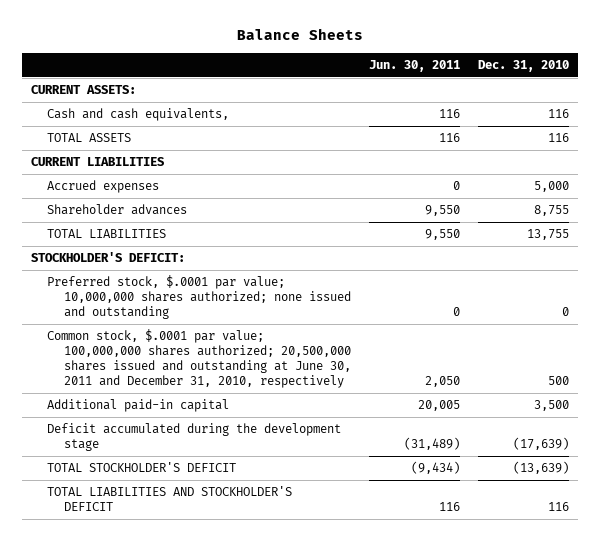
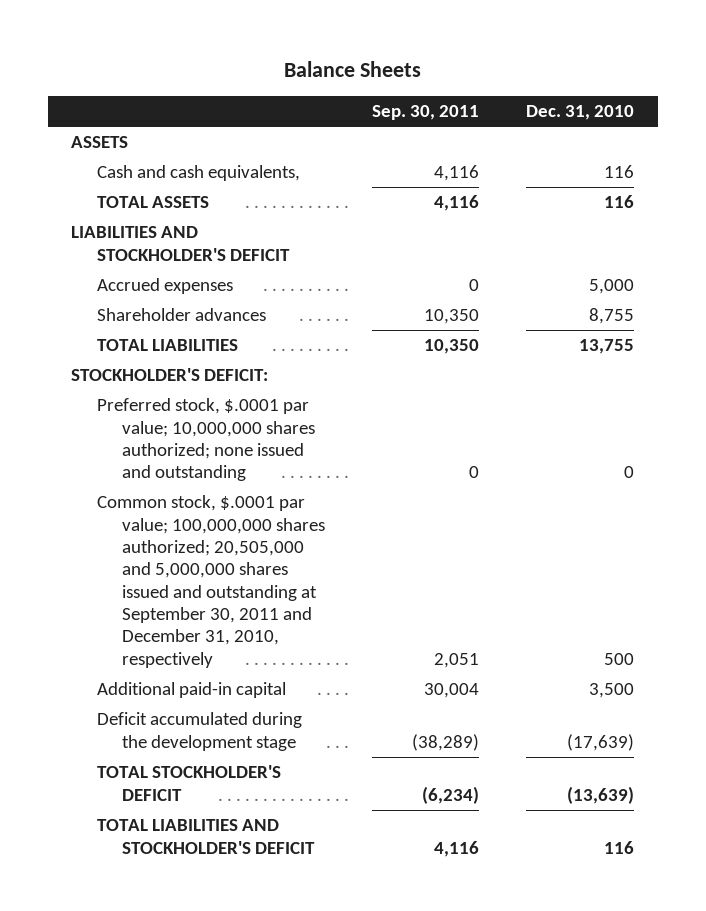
- | Jun. 30, 2011 | Dec. 31, 2010
+ | Sep. 30, 2011 | Dec. 31, 2010
- CURRENT ASSETS:
+ ASSETS
- CURRENT LIABILITIES
+ LIABILITIES AND STOCKHOLDER'S DEFICIT
- Common stock, $.0001 par value; 100,000,000 shares authorized; 20,500,000 shares issued and outstanding at June 30, 2011 and December 31, 2010, respectively | 2,050 | 500
+ Common stock, $.0001 par value; 100,000,000 shares authorized; 20,505,000 and 5,000,000 shares issued and outstanding at September 30, 2011 and December 31, 2010, respectively | 2,051 | 500

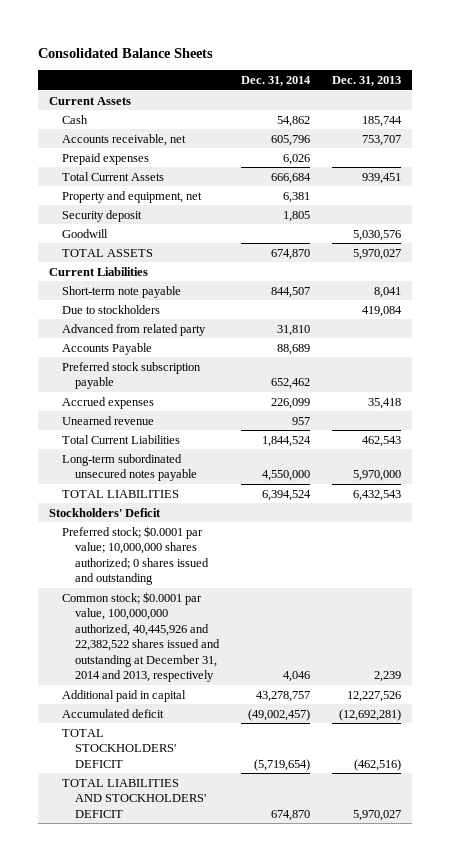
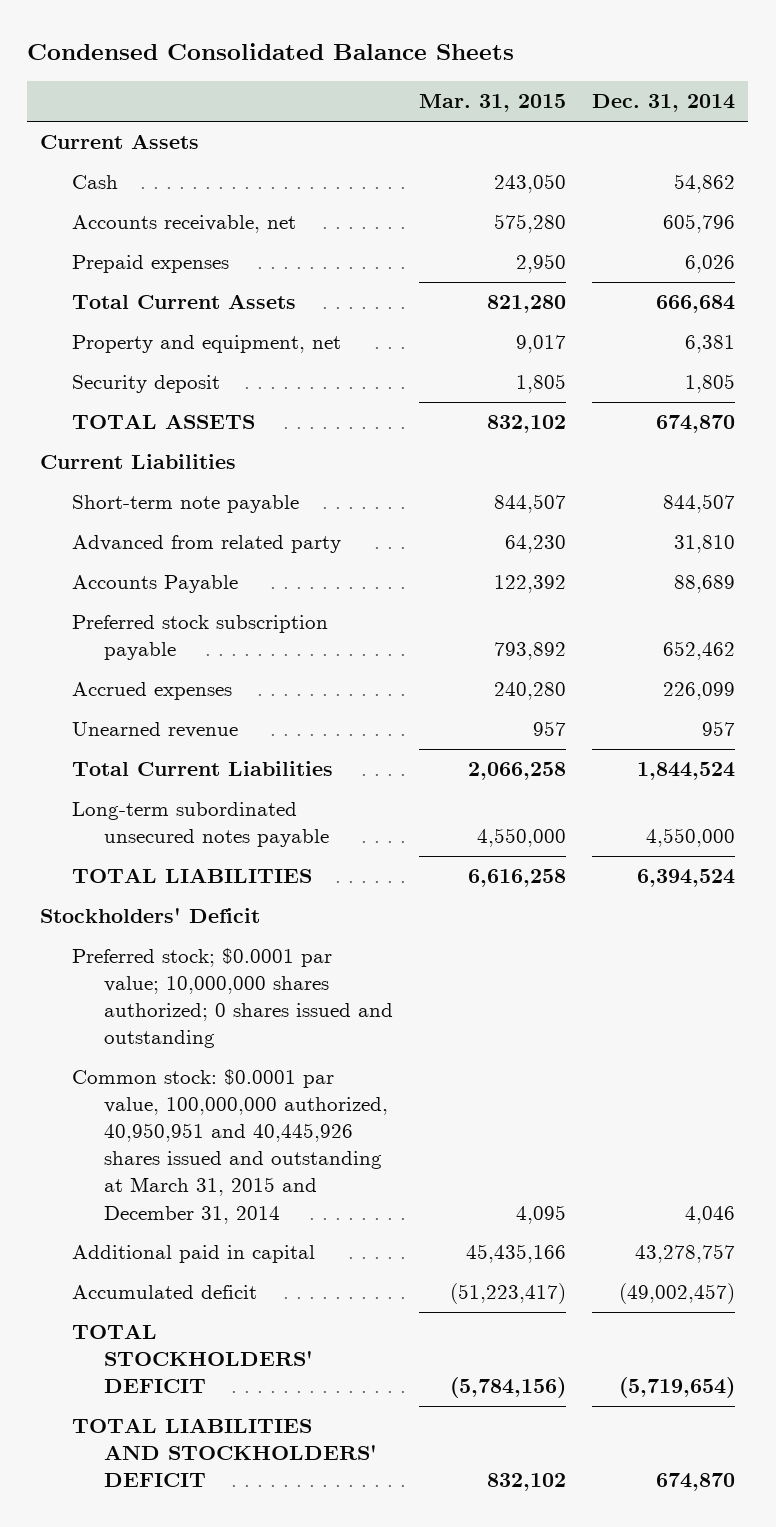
- Consolidated Balance Sheets
+ Condensed Consolidated Balance Sheets
- | Dec. 31, 2014 | Dec. 31, 2013
+ | Mar. 31, 2015 | Dec. 31, 2014
- Goodwill | | 5,030,576
- Due to stockholders | | 419,084
- Common stock; $0.0001 par value, 100,000,000 authorized, 40,445,926 and 22,382,522 shares issued and outstanding at December 31, 2014 and 2013, respectively | 4,046 | 2,239
+ Common stock: $0.0001 par value, 100,000,000 authorized, 40,950,951 and 40,445,926 shares issued and outstanding at March 31, 2015 and December 31, 2014 | 4,095 | 4,046

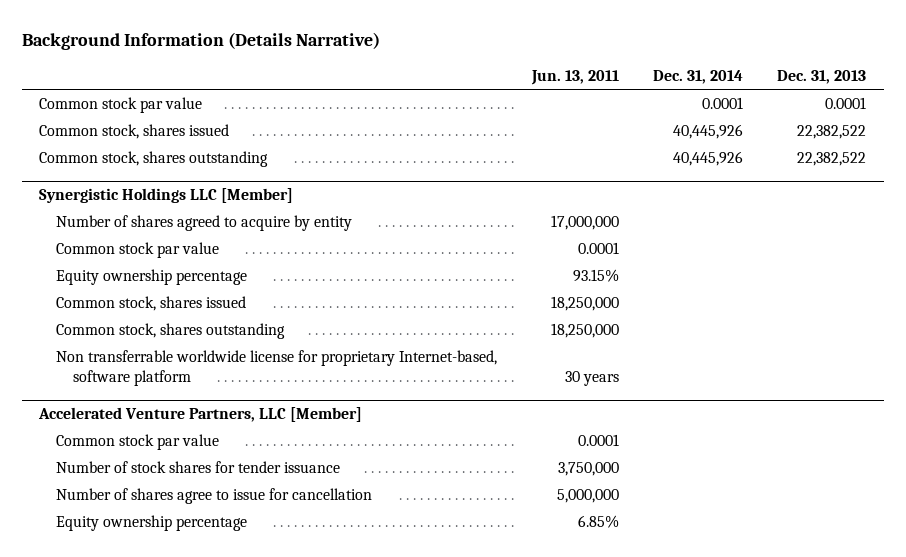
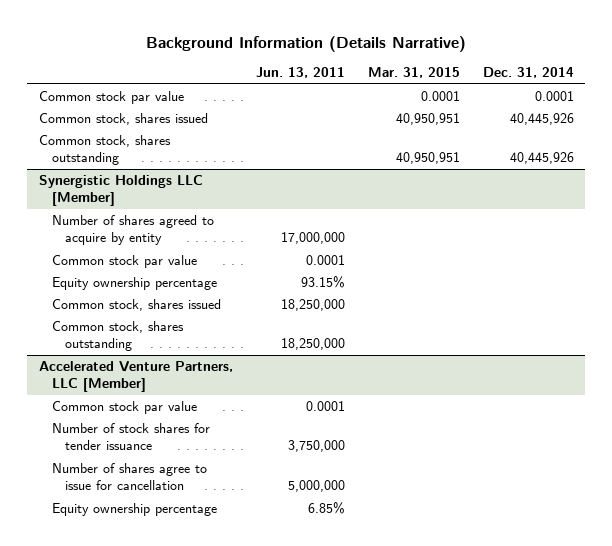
- | Jun. 13, 2011 | Dec. 31, 2014 | Dec. 31, 2013
+ | Jun. 13, 2011 | Mar. 31, 2015 | Dec. 31, 2014
@ Synergistic Holdings LLC [Member]
- Non transferrable worldwide license for proprietary Internet-based, software platform | 30 years | |

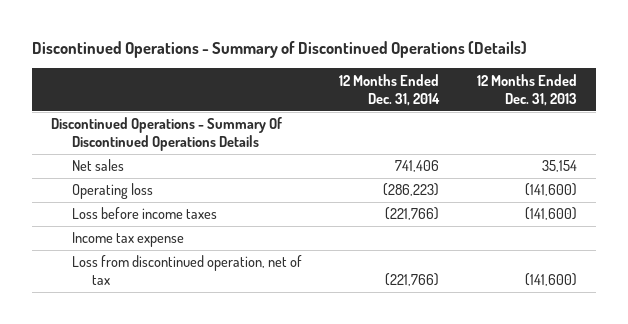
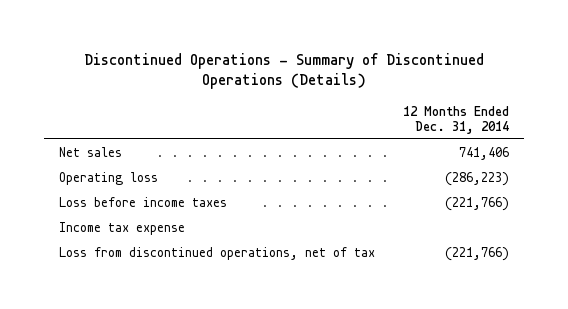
- | 12 Months Ended Dec. 31, 2014 | 12 Months Ended Dec. 31, 2013
+ | 12 Months Ended Dec. 31, 2014
- Discontinued Operations - Summary Of Discontinued Operations Details
- Loss from discontinued operation, net of tax | (221,766) | (141,600)
+ Loss from discontinued operations, net of tax | (221,766)

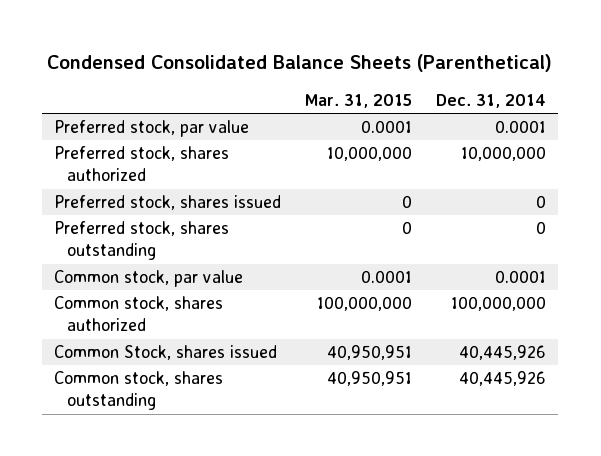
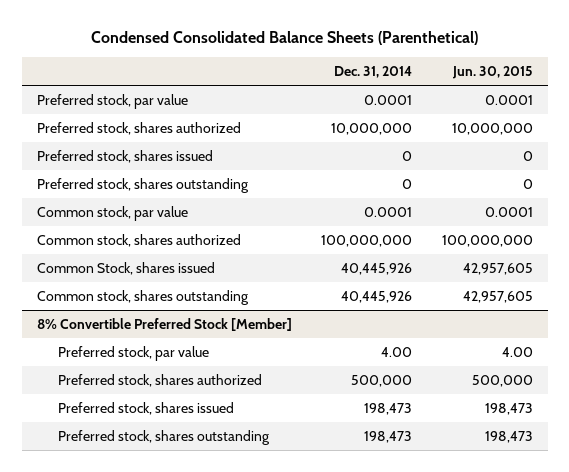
- | Mar. 31, 2015 | Dec. 31, 2014
+ | Dec. 31, 2014 | Jun. 30, 2015
+ 8% Convertible Preferred Stock [Member]
+ Preferred stock, par value | 4.00 | 4.00
+ Preferred stock, shares authorized | 500,000 | 500,000
+ Preferred stock, shares issued | 198,473 | 198,473
+ Preferred stock, shares outstanding | 198,473 | 198,473

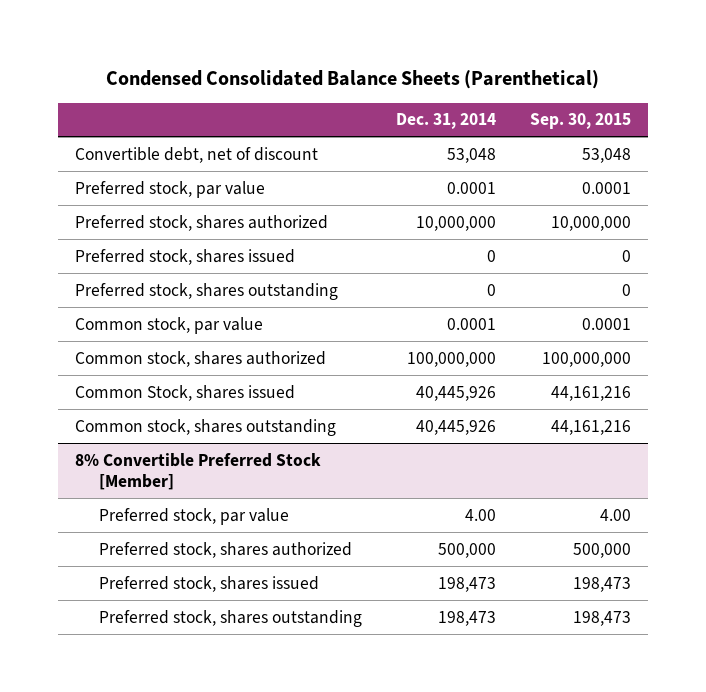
- | Dec. 31, 2014 | Jun. 30, 2015
+ | Dec. 31, 2014 | Sep. 30, 2015
+ Convertible debt, net of discount | 53,048 | 53,048

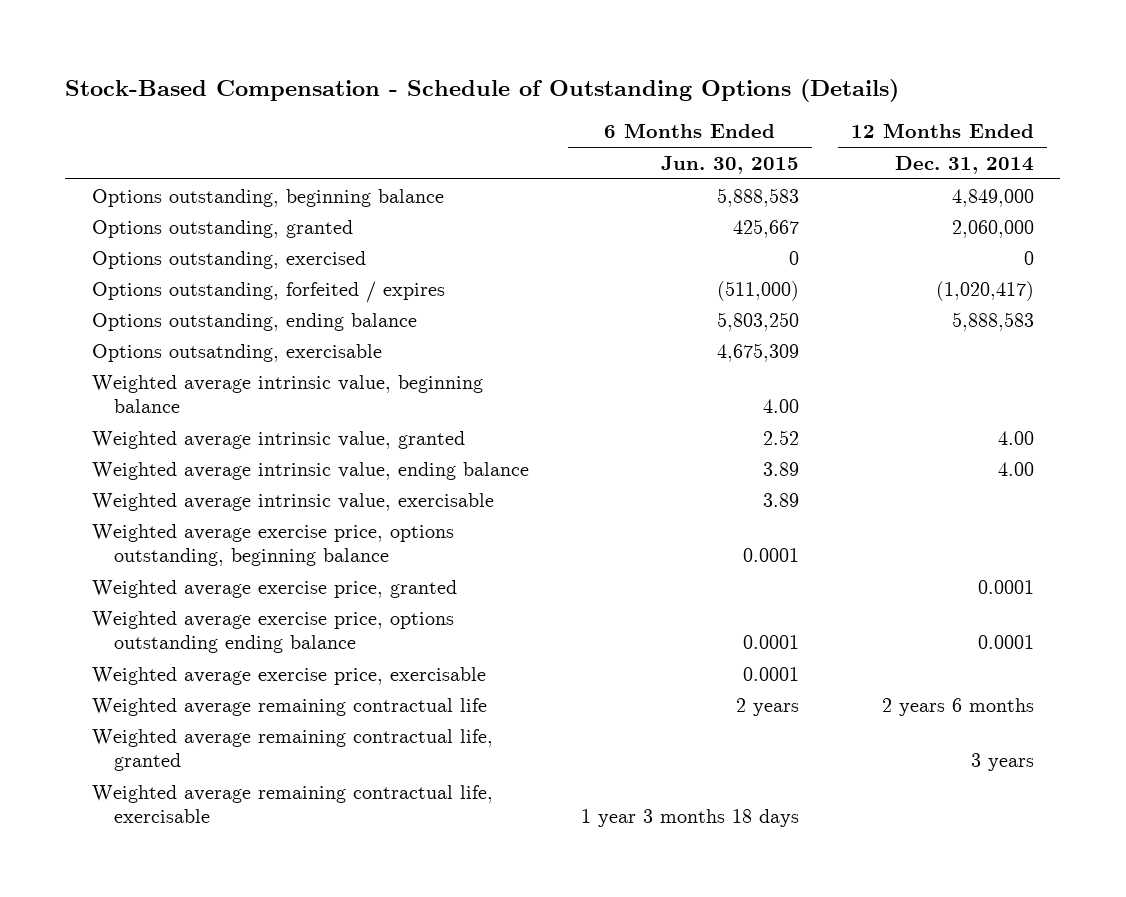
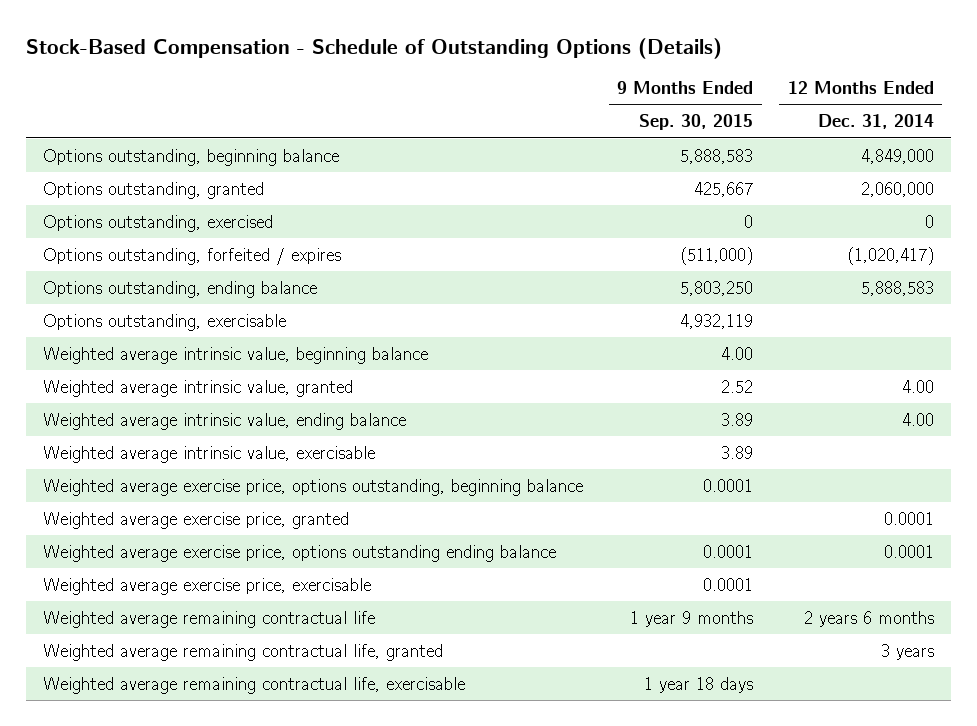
- | 6 Months Ended Jun. 30, 2015 | 12 Months Ended Dec. 31, 2014
+ | 9 Months Ended Sep. 30, 2015 | 12 Months Ended Dec. 31, 2014
- Options outsatnding, exercisable | 4,675,309 |
+ Options outstanding, exercisable | 4,932,119 |

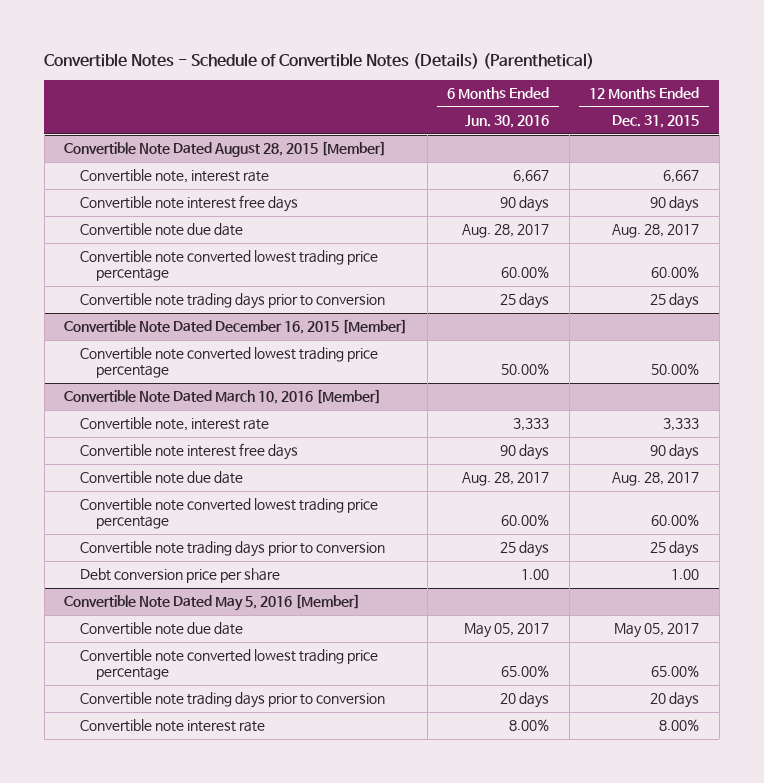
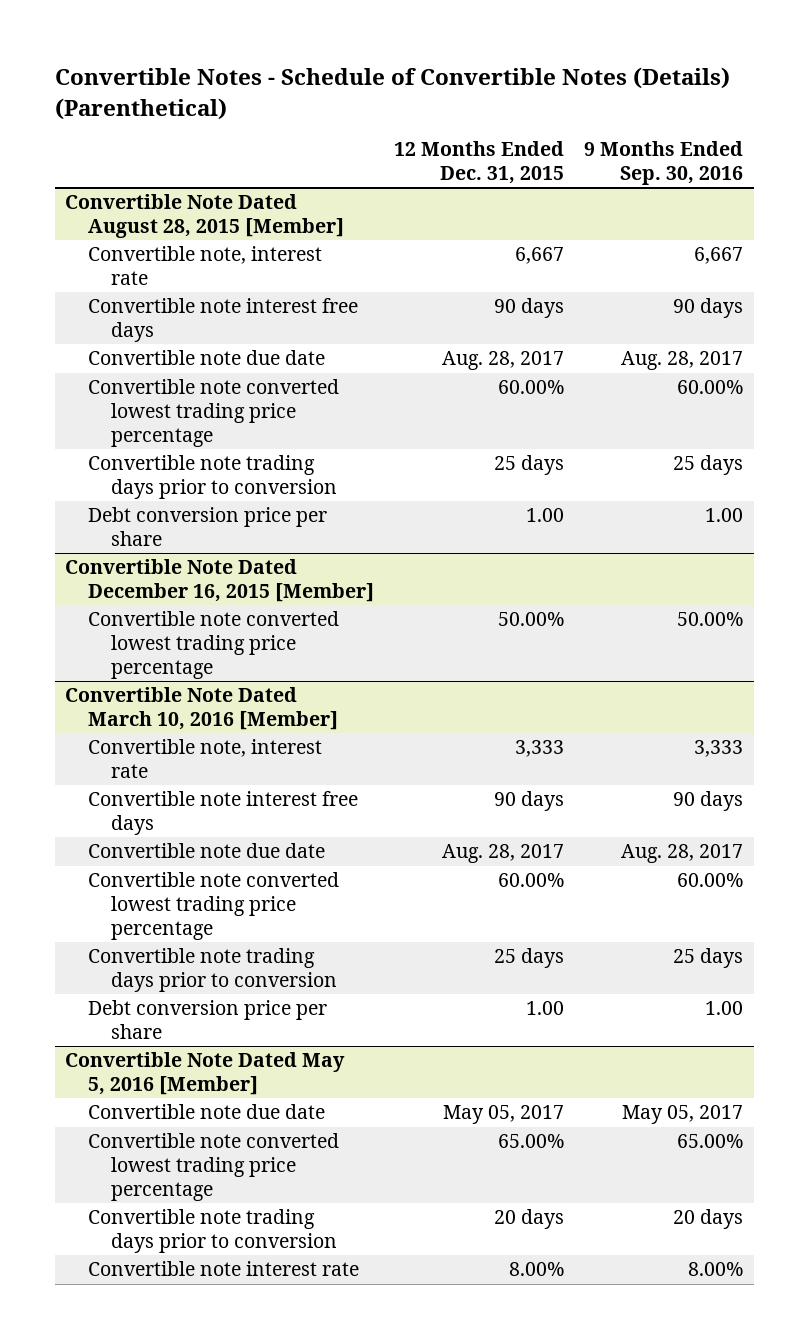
- | 6 Months Ended Jun. 30, 2016 | 12 Months Ended Dec. 31, 2015
+ | 12 Months Ended Dec. 31, 2015 | 9 Months Ended Sep. 30, 2016
@ Convertible Note Dated August 28, 2015 [Member]
+ Debt conversion price per share | 1.00 | 1.00

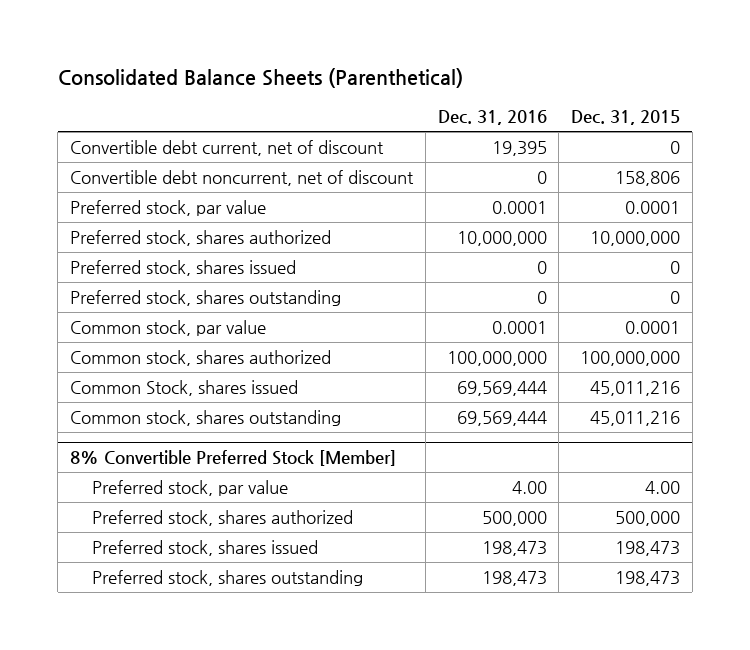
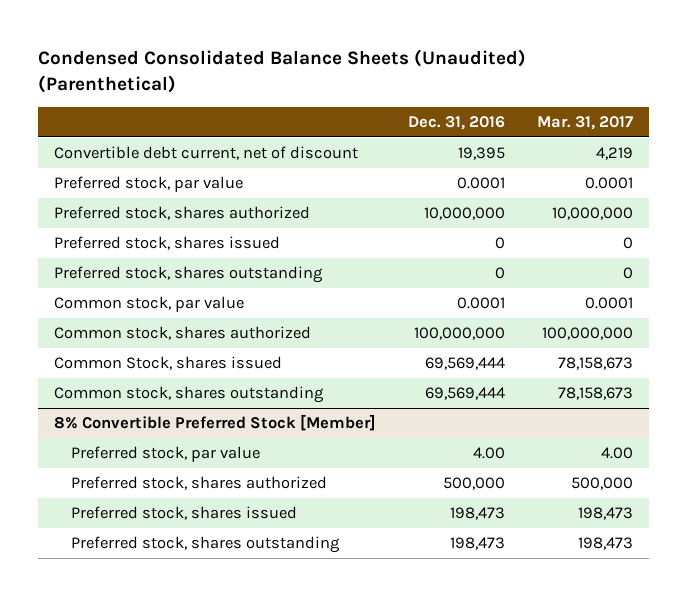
- Consolidated Balance Sheets (Parenthetical)
+ Condensed Consolidated Balance Sheets (Unaudited) (Parenthetical)
- | Dec. 31, 2016 | Dec. 31, 2015
+ | Dec. 31, 2016 | Mar. 31, 2017
- Convertible debt noncurrent, net of discount | 0 | 158,806

